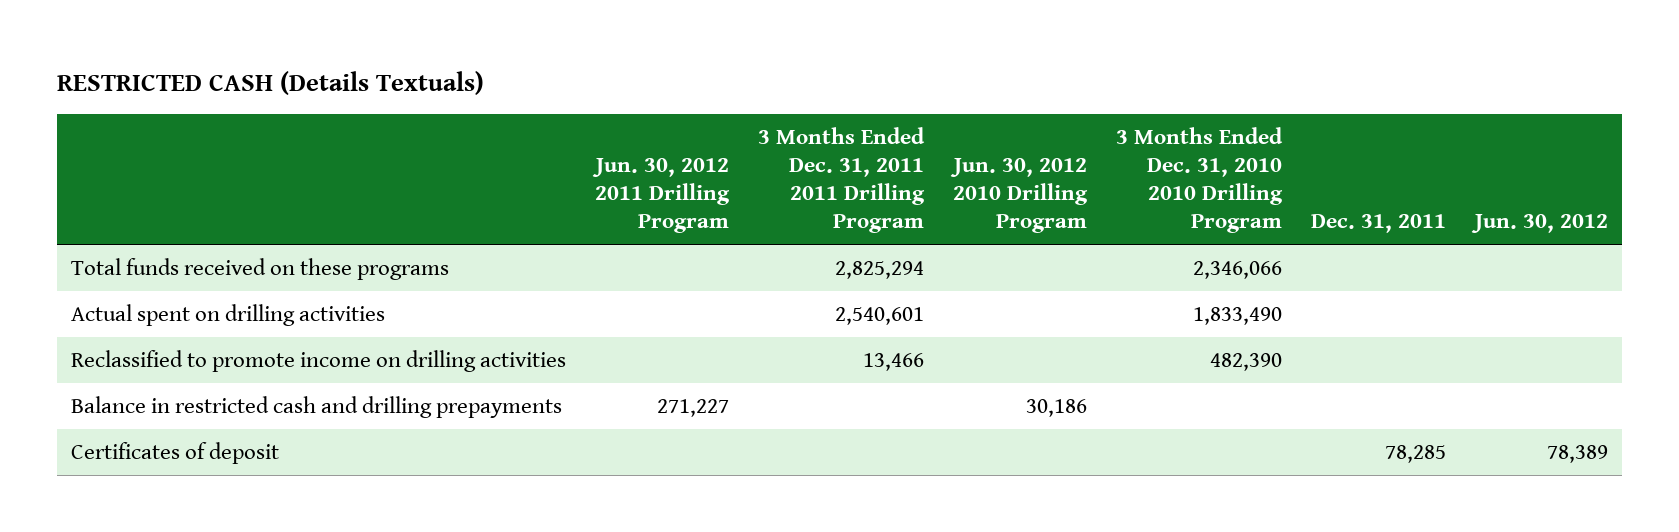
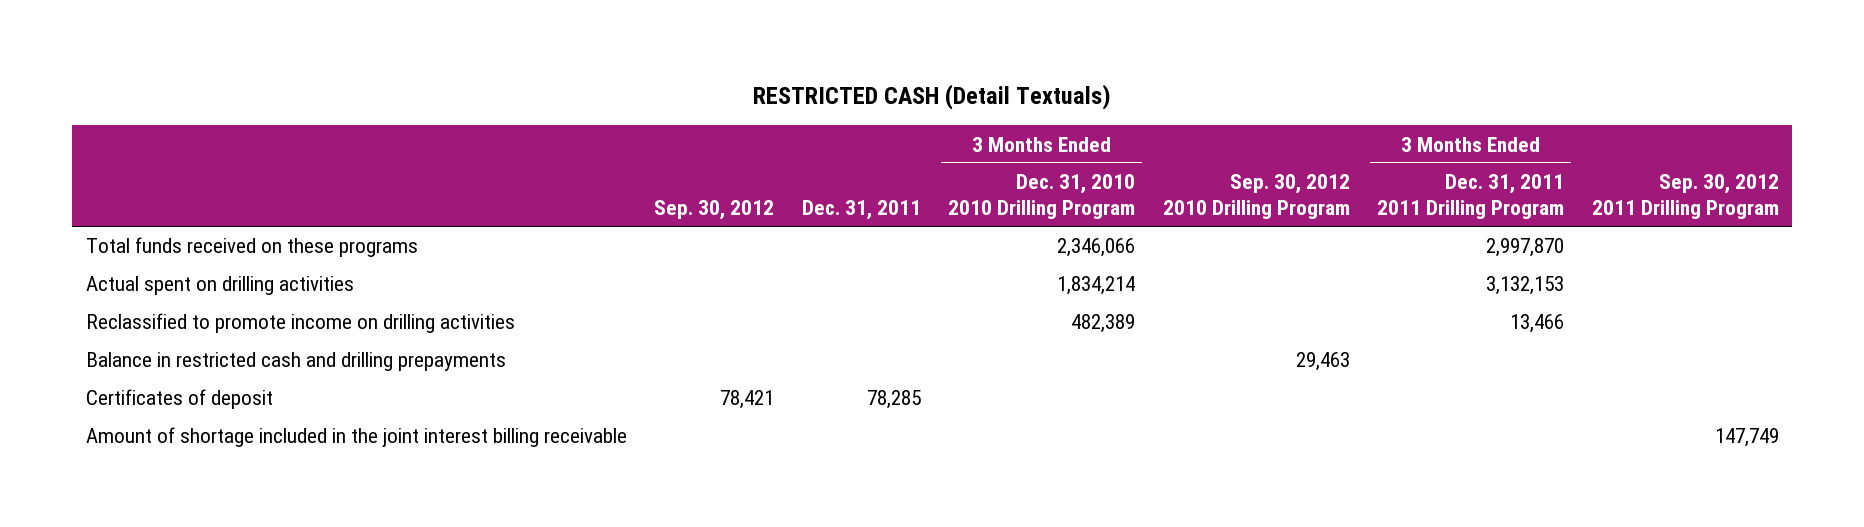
- RESTRICTED CASH (Details Textuals)
+ RESTRICTED CASH (Detail Textuals)
- | Jun. 30, 2012 2011 Drilling Program | 3 Months Ended Dec. 31, 2011 2011 Drilling Program | Jun. 30, 2012 2010 Drilling Program | 3 Months Ended Dec. 31, 2010 2010 Drilling Program | Dec. 31, 2011 | Jun. 30, 2012
+ | Sep. 30, 2012 | Dec. 31, 2011 | 3 Months Ended Dec. 31, 2010 2010 Drilling Program | Sep. 30, 2012 2010 Drilling Program | 3 Months Ended Dec. 31, 2011 2011 Drilling Program | Sep. 30, 2012 2011 Drilling Program
- Total funds received on these programs | | 2,825,294 | | 2,346,066 | |
- Actual spent on drilling activities | | 2,540,601 | | 1,833,490 | |
- Reclassified to promote income on drilling activities | | 13,466 | | 482,390 | |
+ Total funds received on these programs | | | 2,346,066 | | 2,997,870 |
+ Actual spent on drilling activities | | | 1,834,214 | | 3,132,153 |
+ Reclassified to promote income on drilling activities | | | 482,389 | | 13,466 |
+ Amount of shortage included in the joint interest billing receivable | | | | | | 147,749

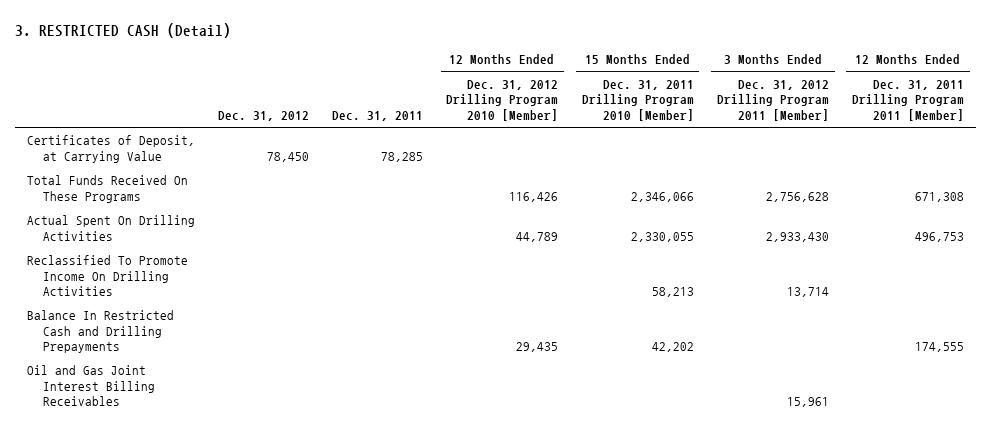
- RESTRICTED CASH (Detail Textuals)
+ 3. RESTRICTED CASH (Detail)
- | Sep. 30, 2012 | Dec. 31, 2011 | 3 Months Ended Dec. 31, 2010 2010 Drilling Program | Sep. 30, 2012 2010 Drilling Program | 3 Months Ended Dec. 31, 2011 2011 Drilling Program | Sep. 30, 2012 2011 Drilling Program
+ | Dec. 31, 2012 | Dec. 31, 2011 | 12 Months Ended Dec. 31, 2012 Drilling Program 2010 [Member] | 15 Months Ended Dec. 31, 2011 Drilling Program 2010 [Member] | 3 Months Ended Dec. 31, 2012 Drilling Program 2011 [Member] | 12 Months Ended Dec. 31, 2011 Drilling Program 2011 [Member]
- Total funds received on these programs | | | 2,346,066 | | 2,997,870 |
- Actual spent on drilling activities | | | 1,834,214 | | 3,132,153 |
- Reclassified to promote income on drilling activities | | | 482,389 | | 13,466 |
- Balance in restricted cash and drilling prepayments | | | | 29,463 | |
- Certificates of deposit | 78,421 | 78,285 | | | |
- Amount of shortage included in the joint interest billing receivable | | | | | | 147,749
+ Certificates of Deposit, at Carrying Value | 78,450 | 78,285 | | | |
+ Total Funds Received On These Programs | | | 116,426 | 2,346,066 | 2,756,628 | 671,308
+ Actual Spent On Drilling Activities | | | 44,789 | 2,330,055 | 2,933,430 | 496,753
+ Reclassified To Promote Income On Drilling Activities | | | | 58,213 | 13,714 |
+ Balance In Restricted Cash and Drilling Prepayments | | | 29,435 | 42,202 | | 174,555
+ Oil and Gas Joint Interest Billing Receivables | | | | | 15,961 |

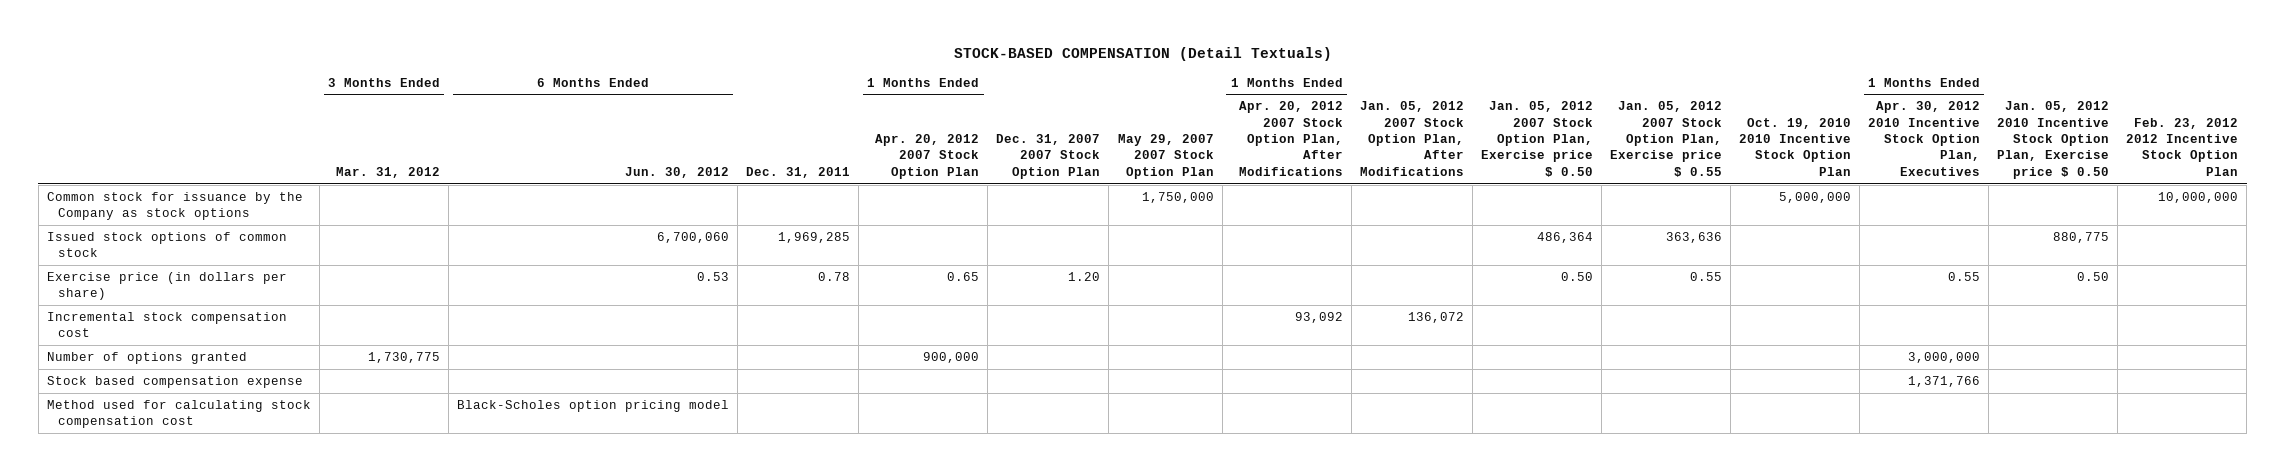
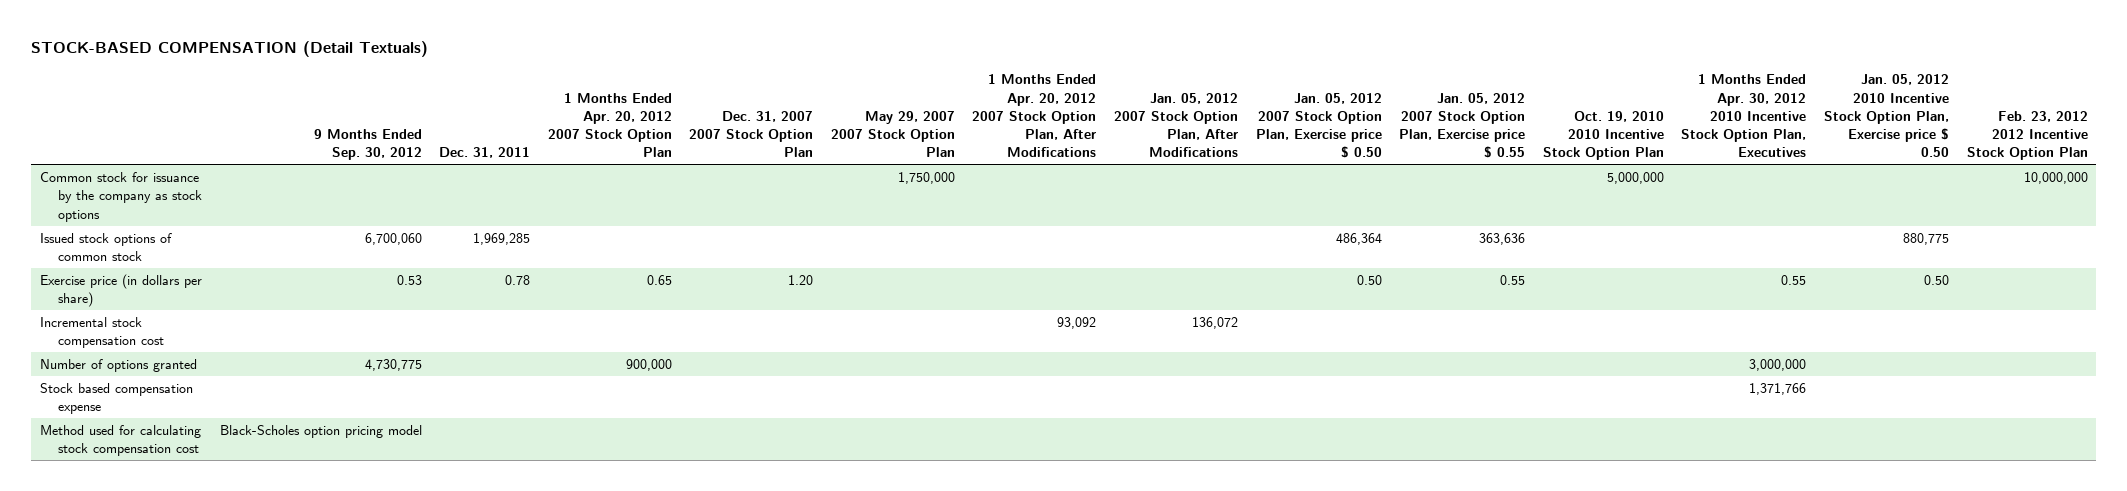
- | 3 Months Ended Mar. 31, 2012 | 6 Months Ended Jun. 30, 2012 | Dec. 31, 2011 | 1 Months Ended Apr. 20, 2012 2007 Stock Option Plan | Dec. 31, 2007 2007 Stock Option Plan | May 29, 2007 2007 Stock Option Plan | 1 Months Ended Apr. 20, 2012 2007 Stock Option Plan, After Modifications | Jan. 05, 2012 2007 Stock Option Plan, After Modifications | Jan. 05, 2012 2007 Stock Option Plan, Exercise price $ 0.50 | Jan. 05, 2012 2007 Stock Option Plan, Exercise price $ 0.55 | Oct. 19, 2010 2010 Incentive Stock Option Plan | 1 Months Ended Apr. 30, 2012 2010 Incentive Stock Option Plan, Executives | Jan. 05, 2012 2010 Incentive Stock Option Plan, Exercise price $ 0.50 | Feb. 23, 2012 2012 Incentive Stock Option Plan
+ | 9 Months Ended Sep. 30, 2012 | Dec. 31, 2011 | 1 Months Ended Apr. 20, 2012 2007 Stock Option Plan | Dec. 31, 2007 2007 Stock Option Plan | May 29, 2007 2007 Stock Option Plan | 1 Months Ended Apr. 20, 2012 2007 Stock Option Plan, After Modifications | Jan. 05, 2012 2007 Stock Option Plan, After Modifications | Jan. 05, 2012 2007 Stock Option Plan, Exercise price $ 0.50 | Jan. 05, 2012 2007 Stock Option Plan, Exercise price $ 0.55 | Oct. 19, 2010 2010 Incentive Stock Option Plan | 1 Months Ended Apr. 30, 2012 2010 Incentive Stock Option Plan, Executives | Jan. 05, 2012 2010 Incentive Stock Option Plan, Exercise price $ 0.50 | Feb. 23, 2012 2012 Incentive Stock Option Plan
- Common stock for issuance by the Company as stock options | | | | | | 1,750,000 | | | | | 5,000,000 | | | 10,000,000
+ Common stock for issuance by the company as stock options | | | | | 1,750,000 | | | | | 5,000,000 | | | 10,000,000

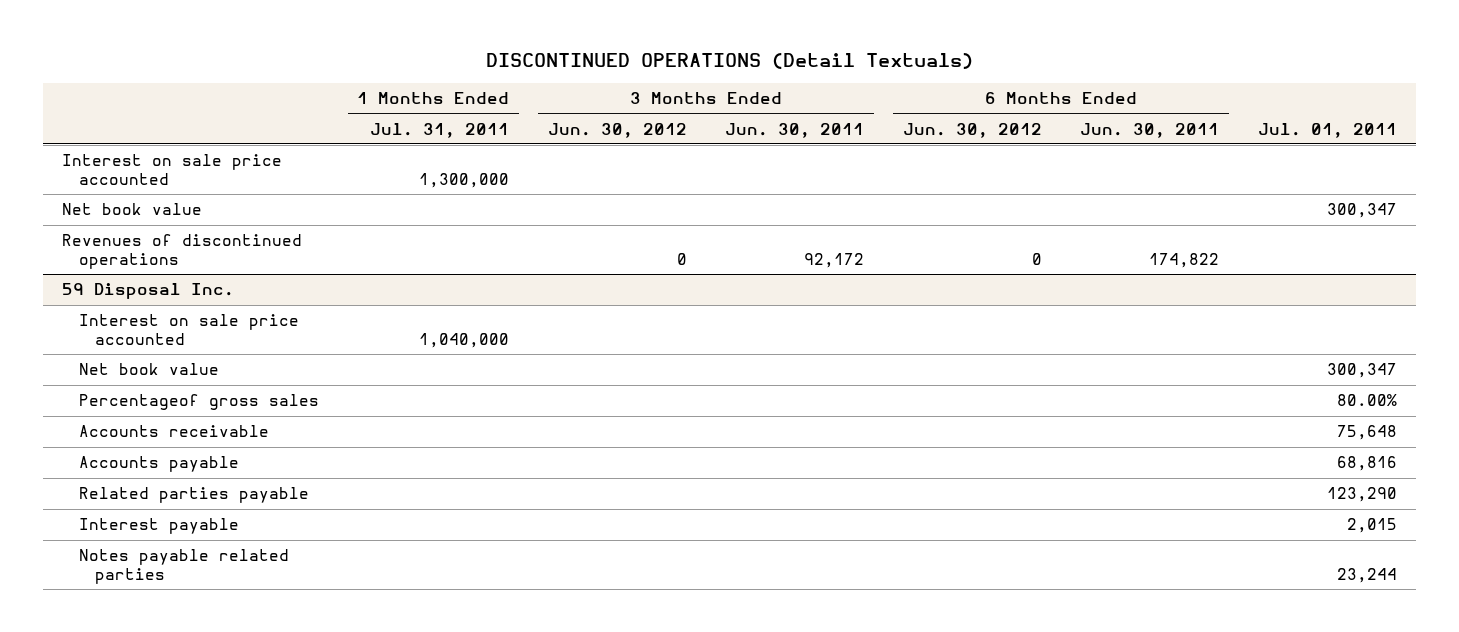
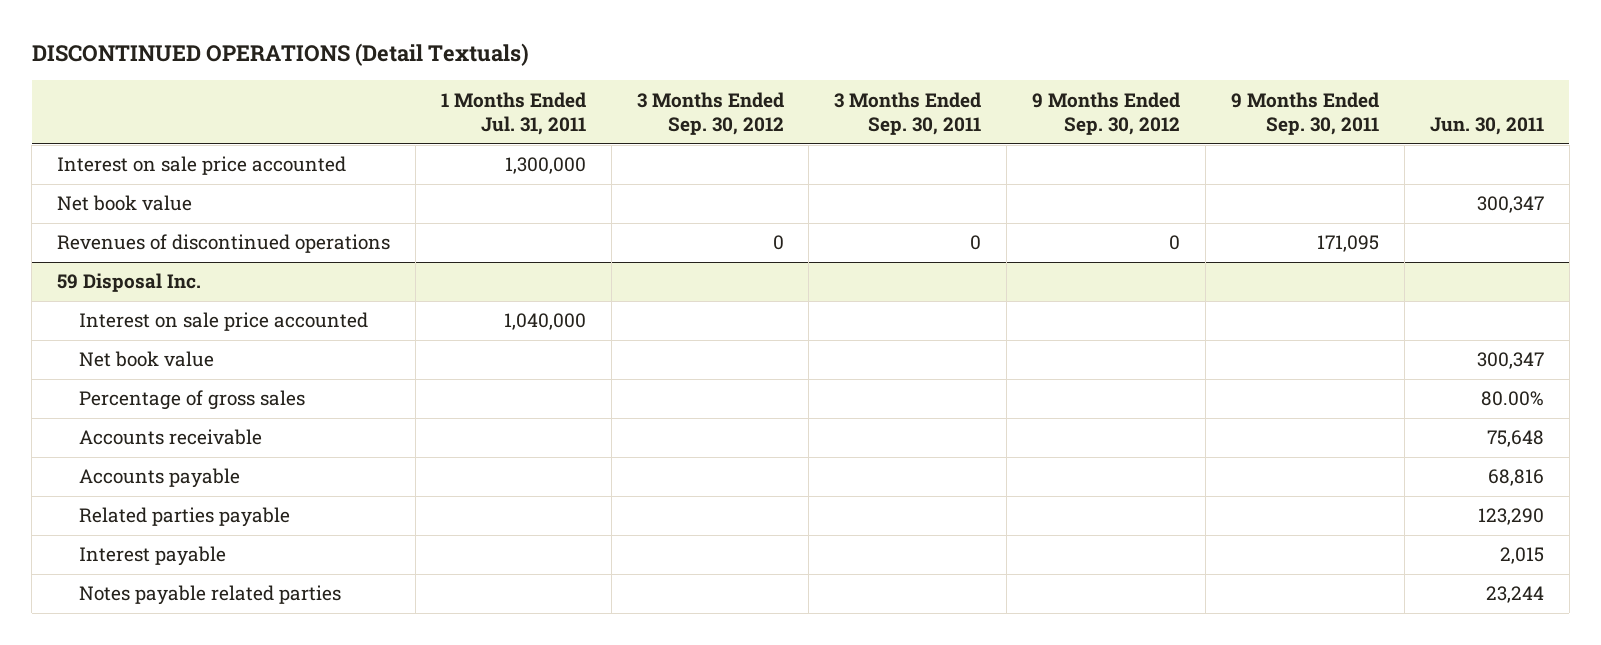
- | 1 Months Ended Jul. 31, 2011 | 3 Months Ended Jun. 30, 2012 | 3 Months Ended Jun. 30, 2011 | 6 Months Ended Jun. 30, 2012 | 6 Months Ended Jun. 30, 2011 | Jul. 01, 2011
+ | 1 Months Ended Jul. 31, 2011 | 3 Months Ended Sep. 30, 2012 | 3 Months Ended Sep. 30, 2011 | 9 Months Ended Sep. 30, 2012 | 9 Months Ended Sep. 30, 2011 | Jun. 30, 2011
@ 59 Disposal Inc.
- Percentageof gross sales | | | | | | 80.00%
+ Percentage of gross sales | | | | | | 80.00%

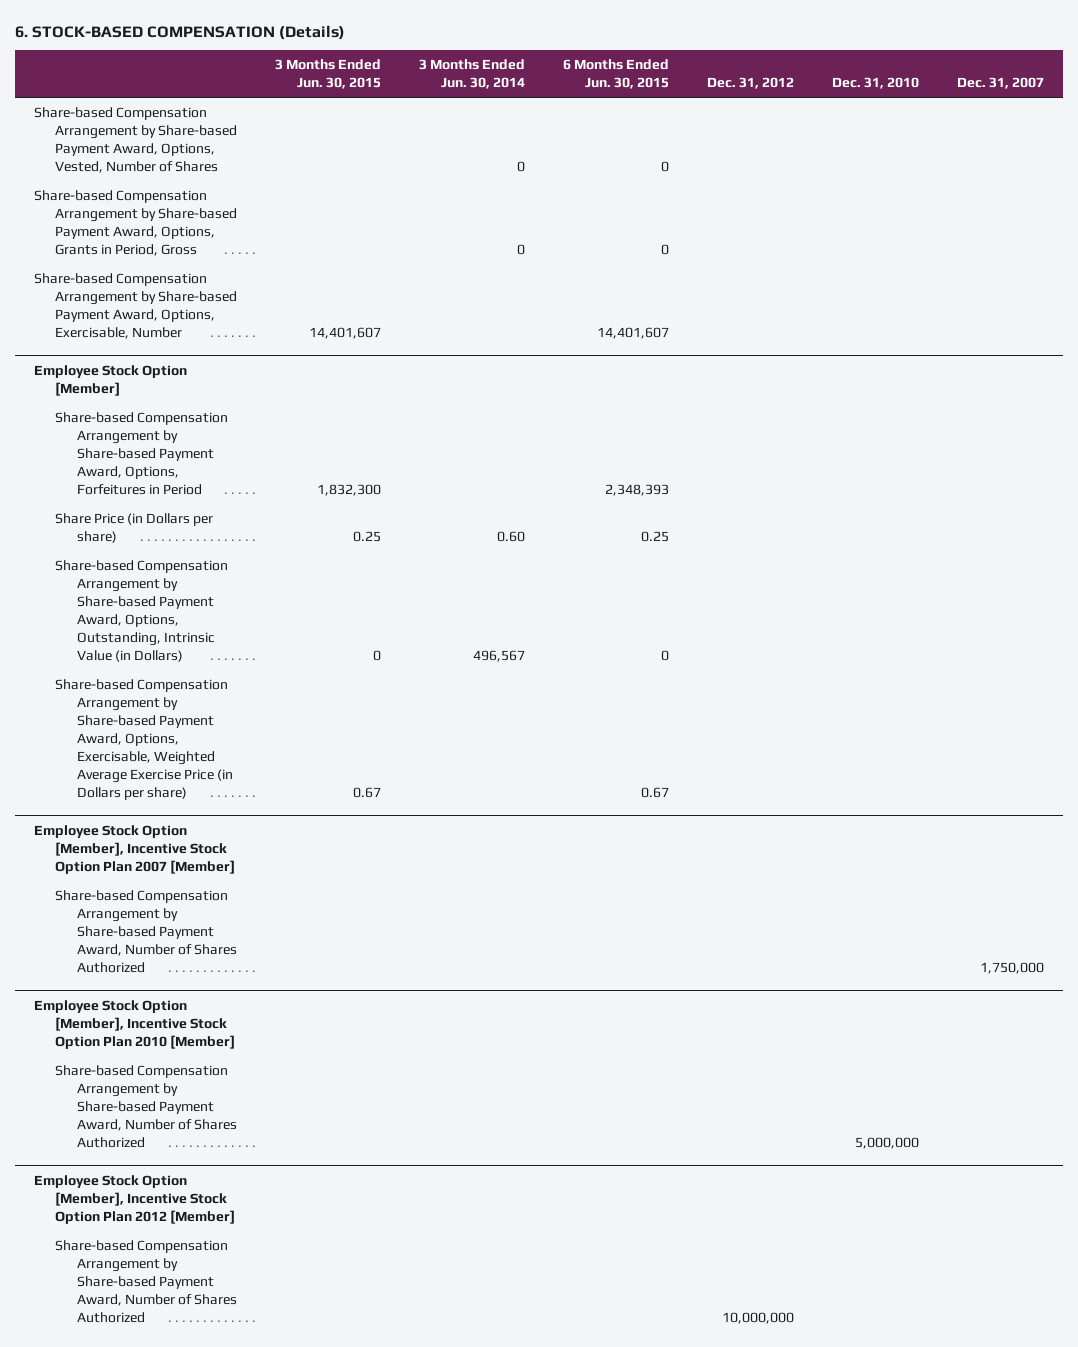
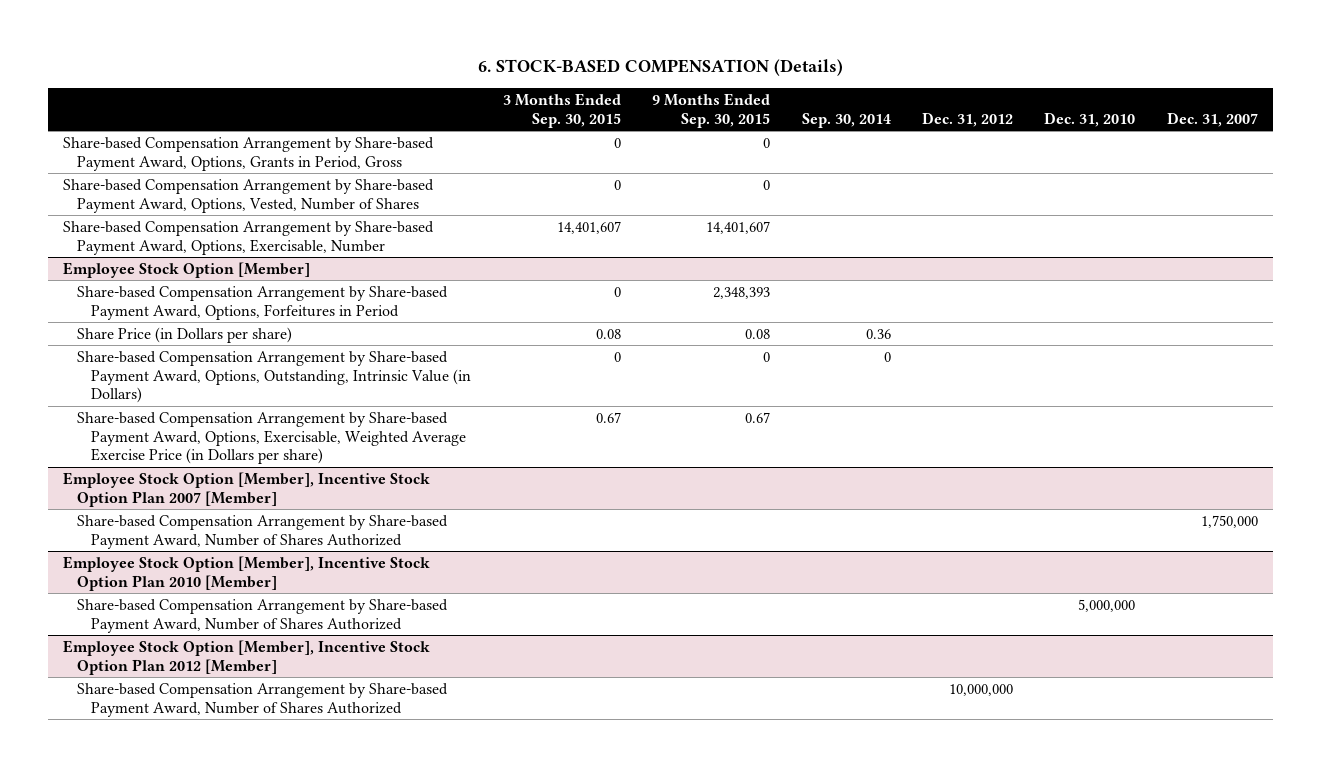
- | 3 Months Ended Jun. 30, 2015 | 3 Months Ended Jun. 30, 2014 | 6 Months Ended Jun. 30, 2015 | Dec. 31, 2012 | Dec. 31, 2010 | Dec. 31, 2007
+ | 3 Months Ended Sep. 30, 2015 | 9 Months Ended Sep. 30, 2015 | Sep. 30, 2014 | Dec. 31, 2012 | Dec. 31, 2010 | Dec. 31, 2007
moved down: Share-based Compensation Arrangement by Share-based Payment Award, Options, Vested, Number of Shares | 0 | 0 | | | |

